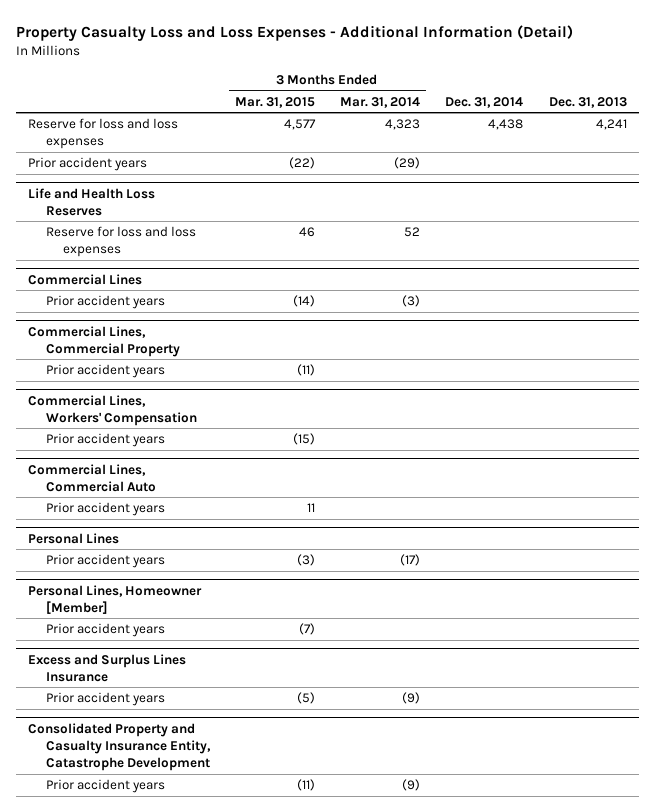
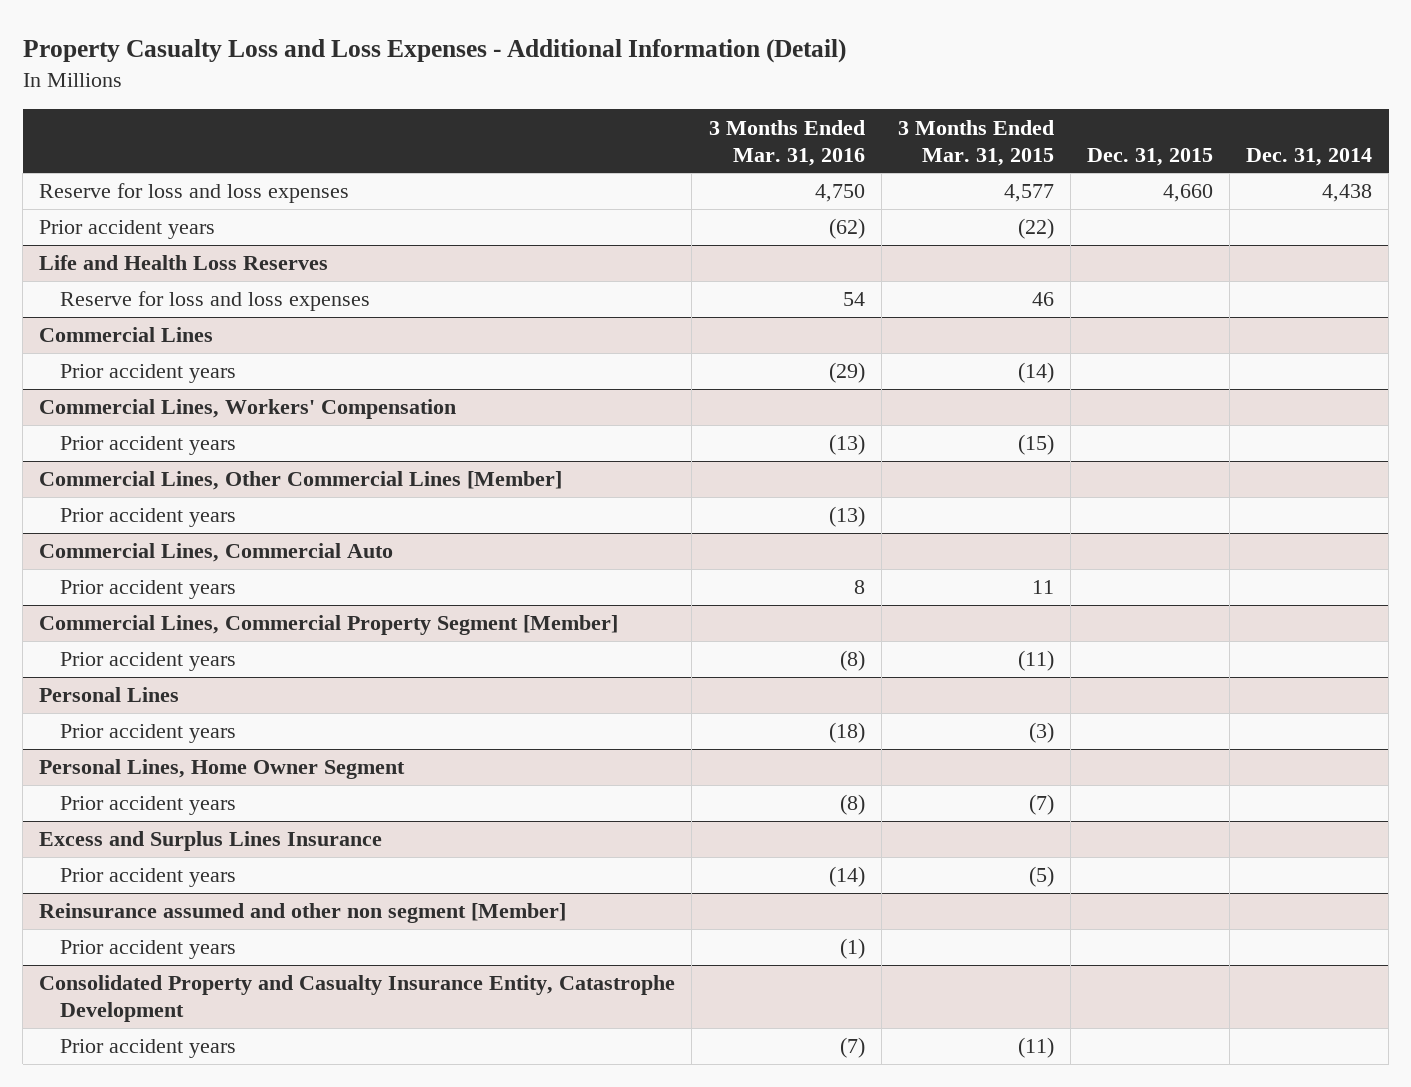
- | 3 Months Ended Mar. 31, 2015 | 3 Months Ended Mar. 31, 2014 | Dec. 31, 2014 | Dec. 31, 2013
+ | 3 Months Ended Mar. 31, 2016 | 3 Months Ended Mar. 31, 2015 | Dec. 31, 2015 | Dec. 31, 2014
- Commercial Lines, Commercial Property
- Prior accident years | (11) | | |
+ Commercial Lines, Other Commercial Lines [Member]
+ Prior accident years | (13) | | |
+ Commercial Lines, Commercial Property Segment [Member]
+ Prior accident years | (8) | (11) | |
- Personal Lines, Homeowner [Member]
+ Personal Lines, Home Owner Segment
+ Reinsurance assumed and other non segment [Member]
+ Prior accident years | (1) | | |

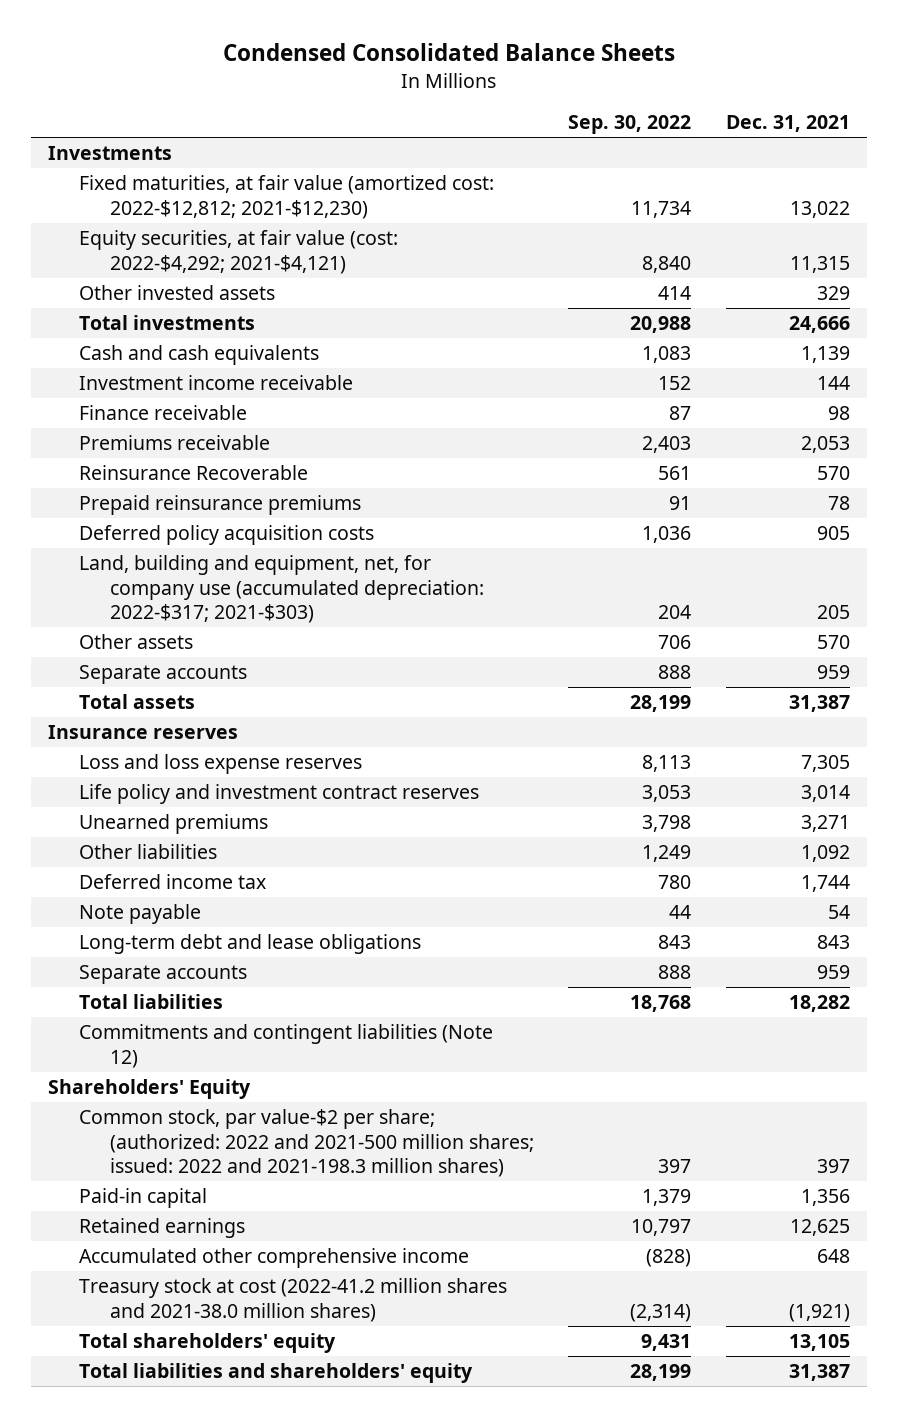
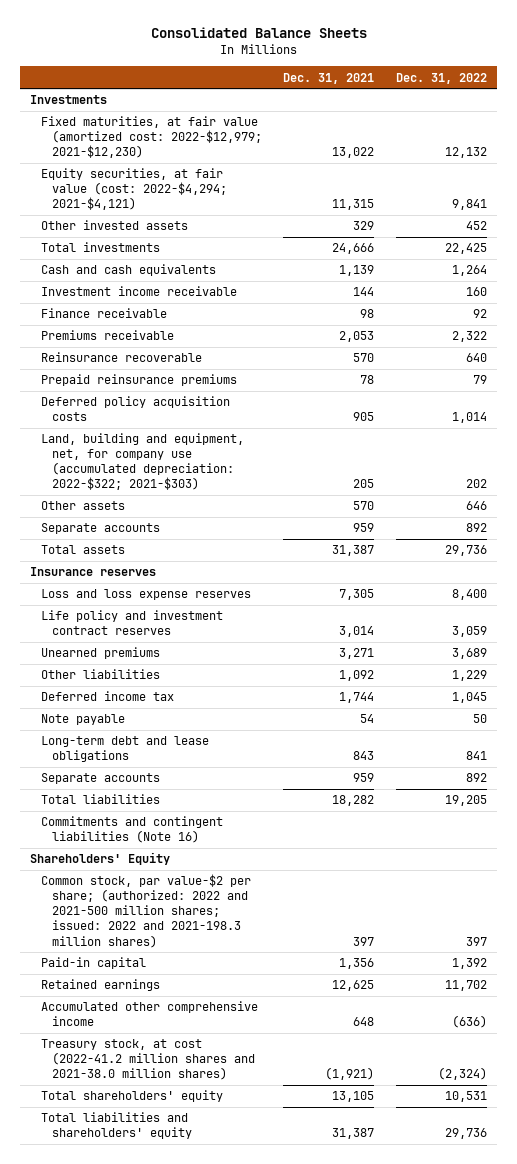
- Condensed Consolidated Balance Sheets
+ Consolidated Balance Sheets
- | Sep. 30, 2022 | Dec. 31, 2021
+ | Dec. 31, 2021 | Dec. 31, 2022
- Fixed maturities, at fair value (amortized cost: 2022-$12,812; 2021-$12,230) | 11,734 | 13,022
- Equity securities, at fair value (cost: 2022-$4,292; 2021-$4,121) | 8,840 | 11,315
+ Fixed maturities, at fair value (amortized cost: 2022-$12,979; 2021-$12,230) | 13,022 | 12,132
+ Equity securities, at fair value (cost: 2022-$4,294; 2021-$4,121) | 11,315 | 9,841
- Reinsurance Recoverable | 561 | 570
+ Reinsurance recoverable | 570 | 640
- Land, building and equipment, net, for company use (accumulated depreciation: 2022-$317; 2021-$303) | 204 | 205
+ Land, building and equipment, net, for company use (accumulated depreciation: 2022-$322; 2021-$303) | 205 | 202
- Commitments and contingent liabilities (Note 12)
+ Commitments and contingent liabilities (Note 16)
- Treasury stock at cost (2022-41.2 million shares and 2021-38.0 million shares) | (2,314) | (1,921)
+ Treasury stock, at cost (2022-41.2 million shares and 2021-38.0 million shares) | (1,921) | (2,324)

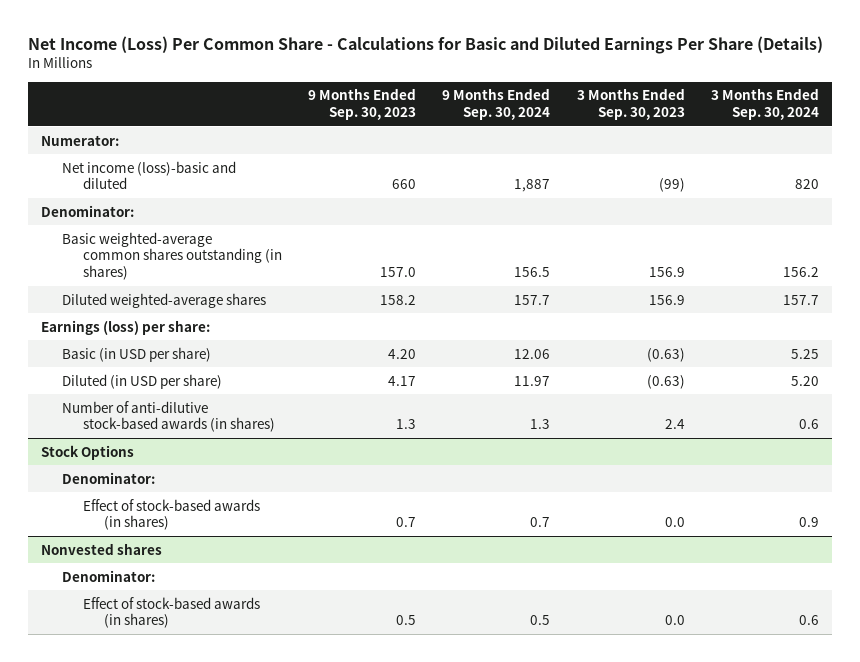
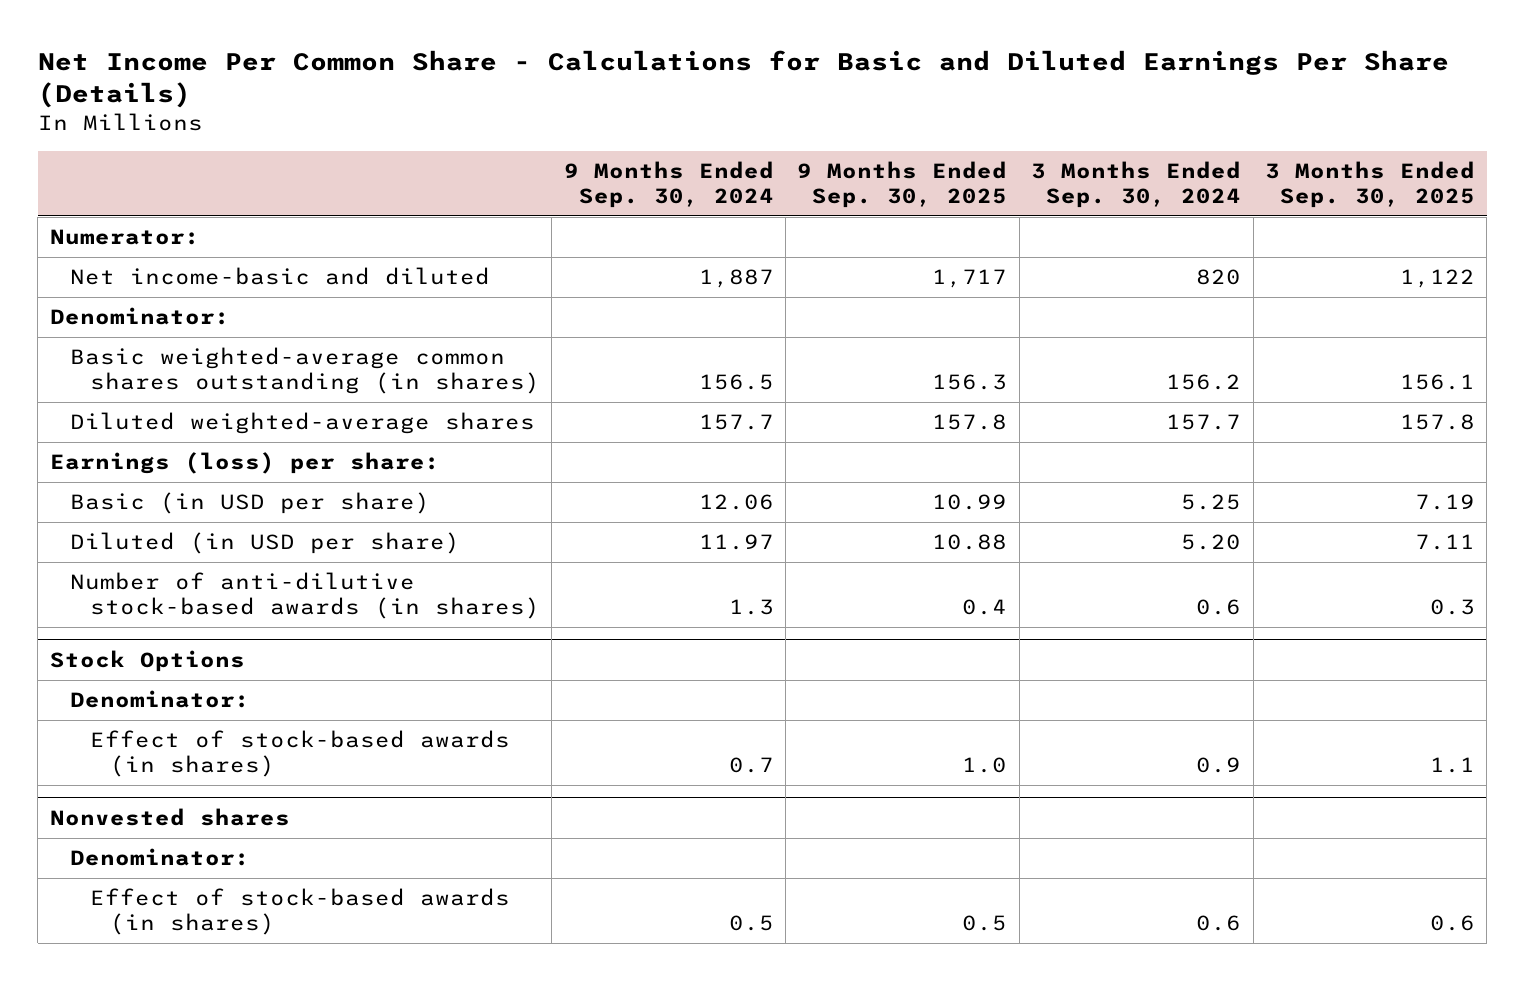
- Net Income (Loss) Per Common Share - Calculations for Basic and Diluted Earnings Per Share (Details)
+ Net Income Per Common Share - Calculations for Basic and Diluted Earnings Per Share (Details)
- | 9 Months Ended Sep. 30, 2023 | 9 Months Ended Sep. 30, 2024 | 3 Months Ended Sep. 30, 2023 | 3 Months Ended Sep. 30, 2024
+ | 9 Months Ended Sep. 30, 2024 | 9 Months Ended Sep. 30, 2025 | 3 Months Ended Sep. 30, 2024 | 3 Months Ended Sep. 30, 2025
- Net income (loss)-basic and diluted | 660 | 1,887 | (99) | 820
+ Net income-basic and diluted | 1,887 | 1,717 | 820 | 1,122

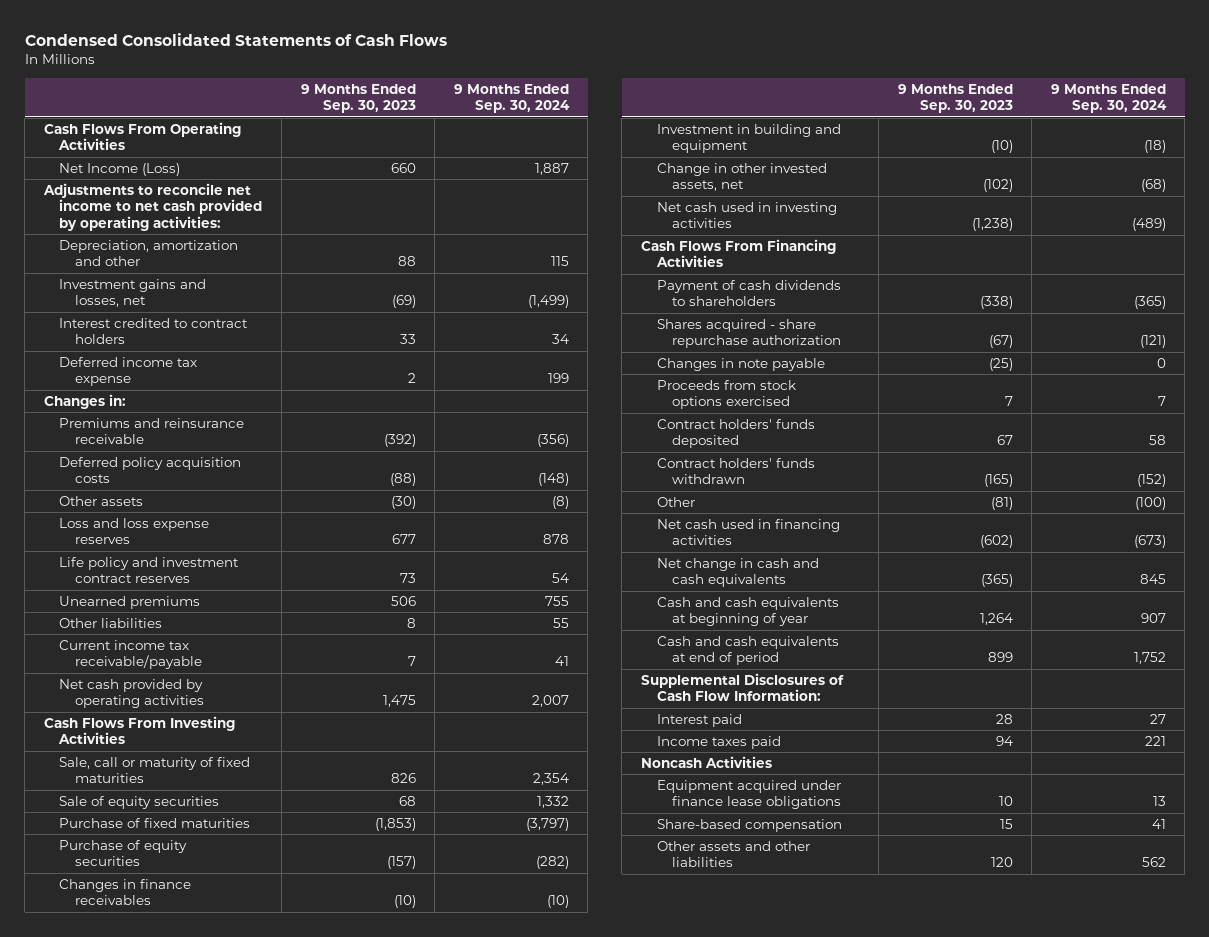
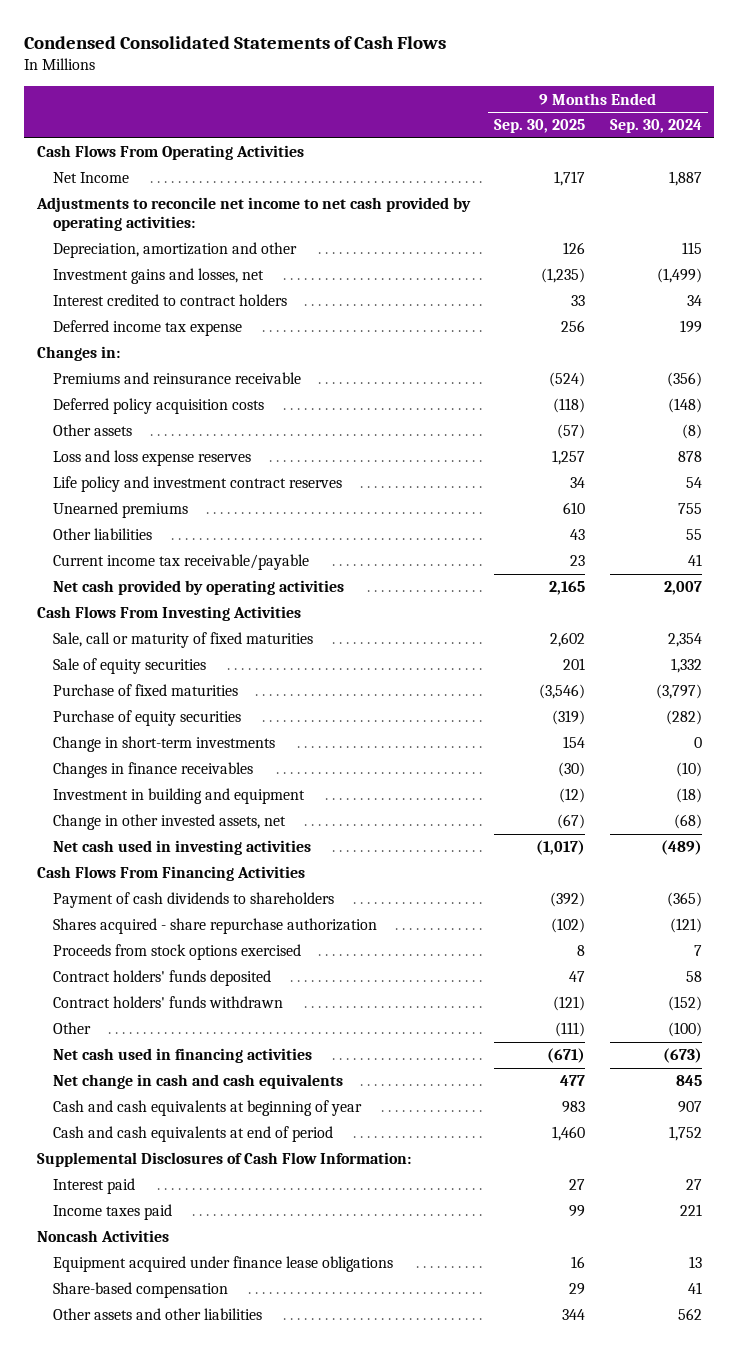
- | 9 Months Ended Sep. 30, 2023 | 9 Months Ended Sep. 30, 2024
+ | 9 Months Ended Sep. 30, 2025 | 9 Months Ended Sep. 30, 2024
- Net Income (Loss) | 660 | 1,887
+ Net Income | 1,717 | 1,887
+ Change in short-term investments | 154 | 0
- Changes in note payable | (25) | 0

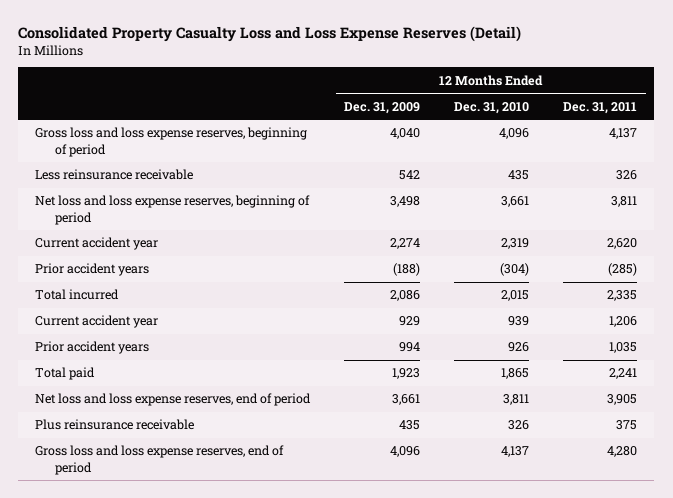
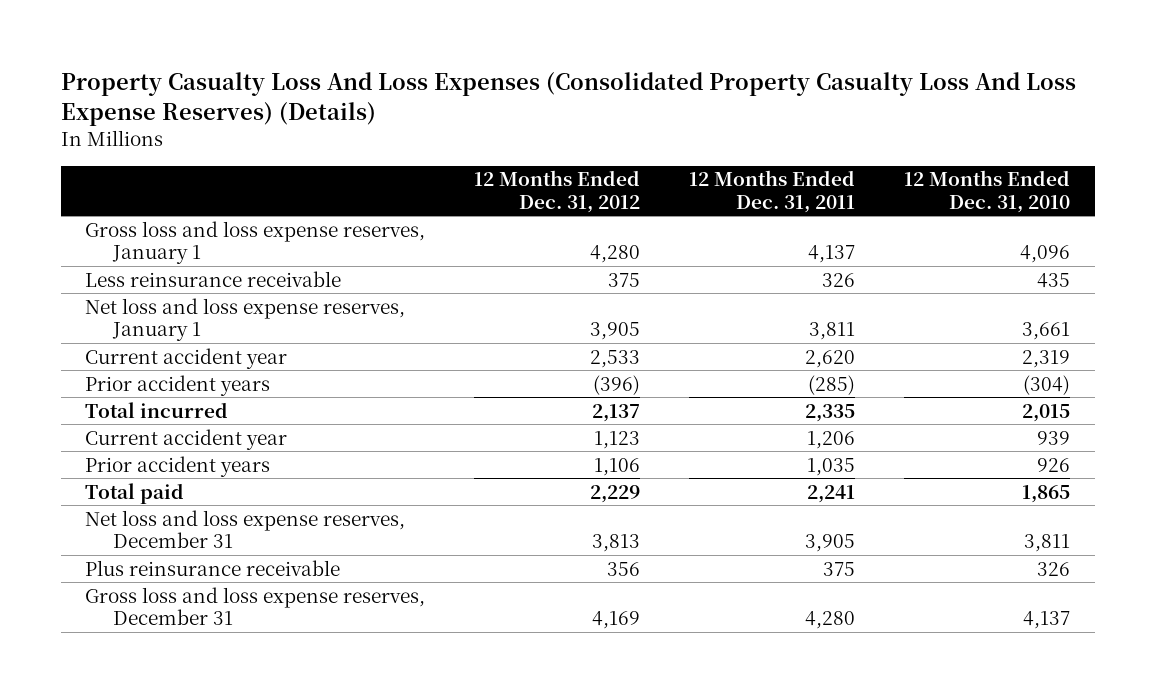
- Consolidated Property Casualty Loss and Loss Expense Reserves (Detail)
+ Property Casualty Loss And Loss Expenses (Consolidated Property Casualty Loss And Loss Expense Reserves) (Details)
- | 12 Months Ended Dec. 31, 2009 | 12 Months Ended Dec. 31, 2010 | 12 Months Ended Dec. 31, 2011
+ | 12 Months Ended Dec. 31, 2012 | 12 Months Ended Dec. 31, 2011 | 12 Months Ended Dec. 31, 2010
- Gross loss and loss expense reserves, beginning of period | 4,040 | 4,096 | 4,137
+ Gross loss and loss expense reserves, January 1 | 4,280 | 4,137 | 4,096
- Net loss and loss expense reserves, beginning of period | 3,498 | 3,661 | 3,811
+ Net loss and loss expense reserves, January 1 | 3,905 | 3,811 | 3,661
- Net loss and loss expense reserves, end of period | 3,661 | 3,811 | 3,905
+ Net loss and loss expense reserves, December 31 | 3,813 | 3,905 | 3,811
- Gross loss and loss expense reserves, end of period | 4,096 | 4,137 | 4,280
+ Gross loss and loss expense reserves, December 31 | 4,169 | 4,280 | 4,137

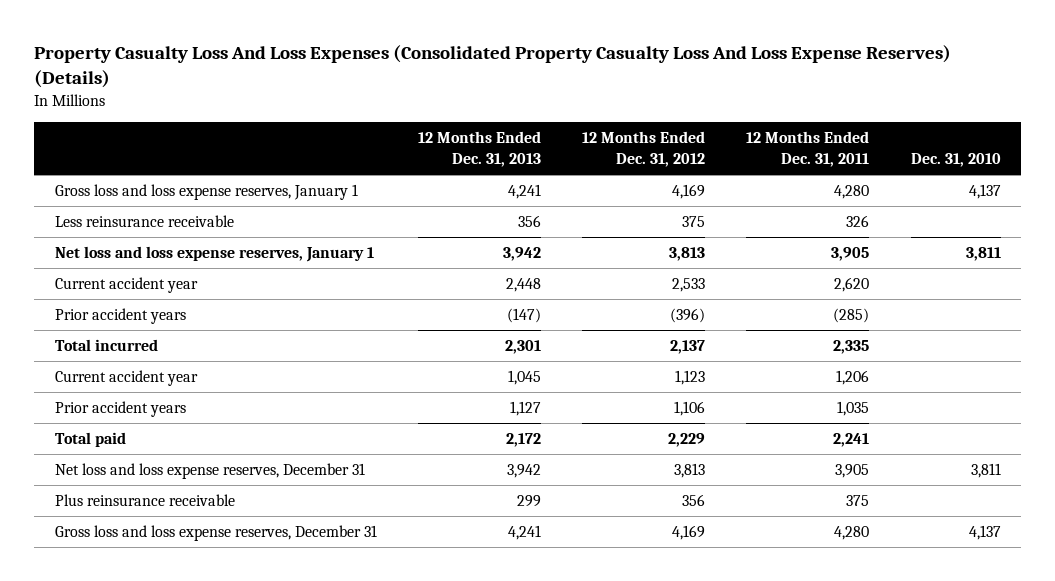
- | 12 Months Ended Dec. 31, 2012 | 12 Months Ended Dec. 31, 2011 | 12 Months Ended Dec. 31, 2010
+ | 12 Months Ended Dec. 31, 2013 | 12 Months Ended Dec. 31, 2012 | 12 Months Ended Dec. 31, 2011 | Dec. 31, 2010
- Gross loss and loss expense reserves, January 1 | 4,280 | 4,137 | 4,096
+ Gross loss and loss expense reserves, January 1 | 4,241 | 4,169 | 4,280 | 4,137
- Net loss and loss expense reserves, January 1 | 3,905 | 3,811 | 3,661
+ Net loss and loss expense reserves, January 1 | 3,942 | 3,813 | 3,905 | 3,811

